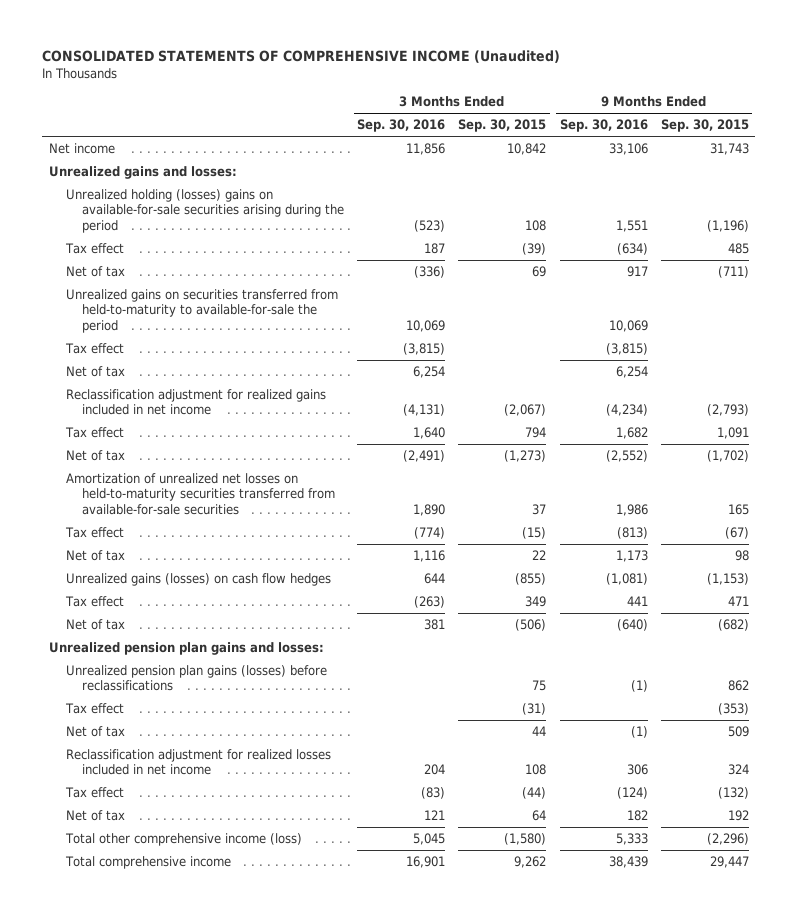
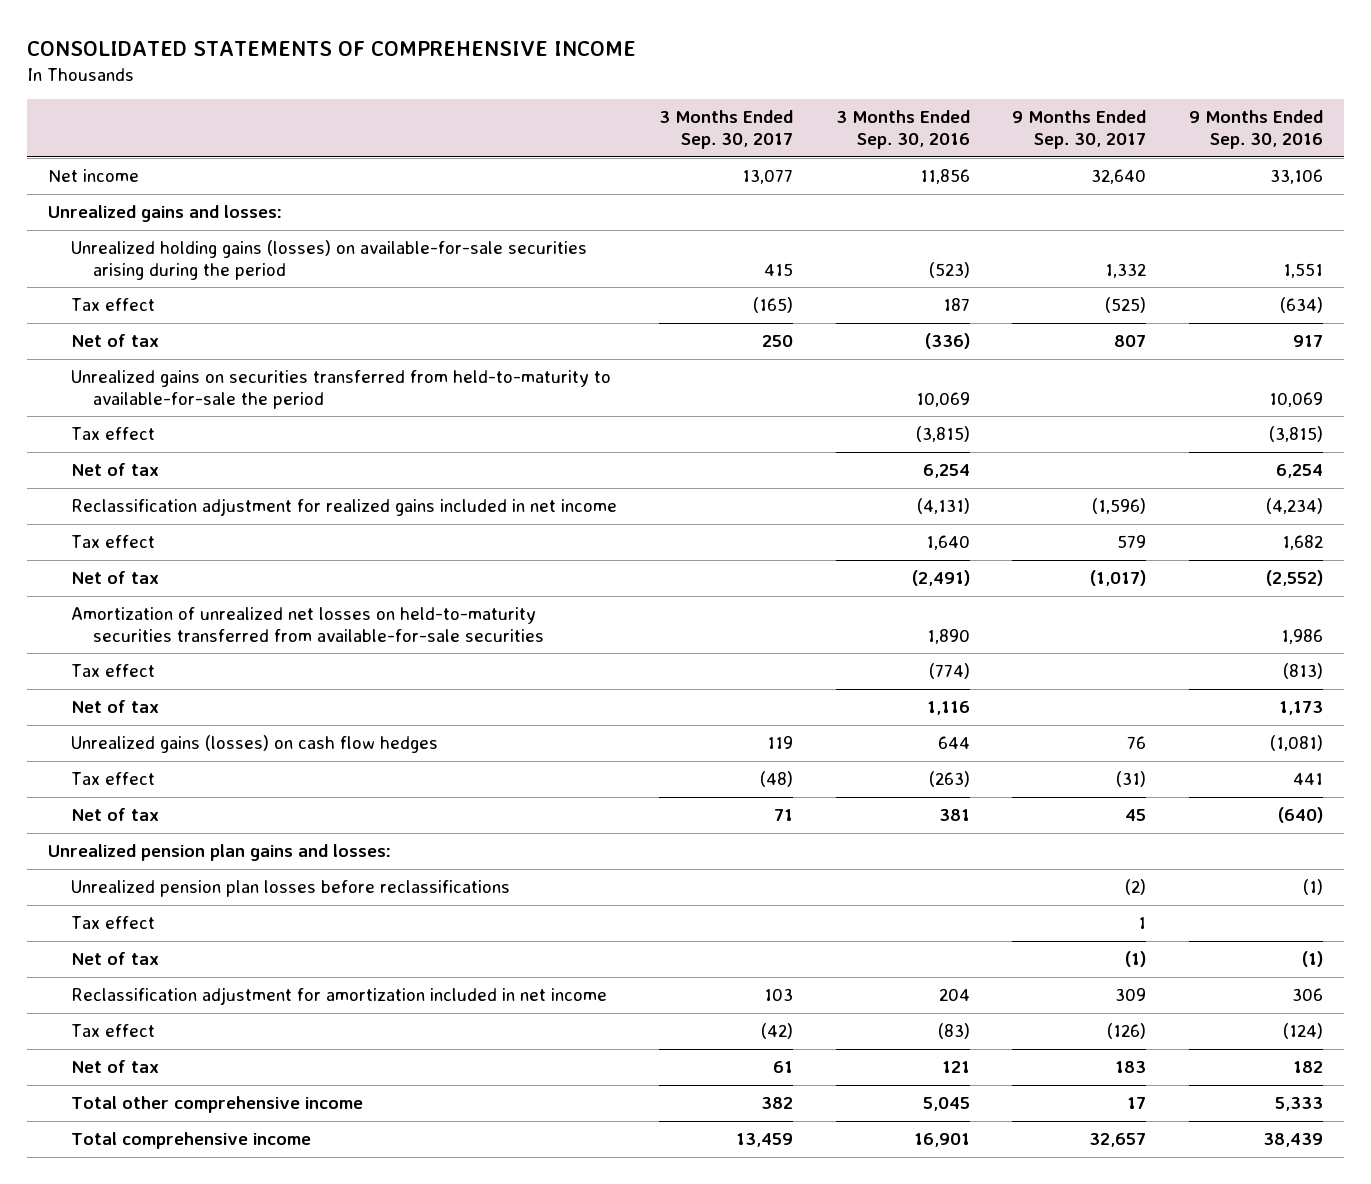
- CONSOLIDATED STATEMENTS OF COMPREHENSIVE INCOME (Unaudited)
+ CONSOLIDATED STATEMENTS OF COMPREHENSIVE INCOME
- | 3 Months Ended Sep. 30, 2016 | 3 Months Ended Sep. 30, 2015 | 9 Months Ended Sep. 30, 2016 | 9 Months Ended Sep. 30, 2015
+ | 3 Months Ended Sep. 30, 2017 | 3 Months Ended Sep. 30, 2016 | 9 Months Ended Sep. 30, 2017 | 9 Months Ended Sep. 30, 2016
- Unrealized holding (losses) gains on available-for-sale securities arising during the period | (523) | 108 | 1,551 | (1,196)
+ Unrealized holding gains (losses) on available-for-sale securities arising during the period | 415 | (523) | 1,332 | 1,551
- Unrealized pension plan gains (losses) before reclassifications | | 75 | (1) | 862
+ Unrealized pension plan losses before reclassifications | | | (2) | (1)
- Reclassification adjustment for realized losses included in net income | 204 | 108 | 306 | 324
+ Reclassification adjustment for amortization included in net income | 103 | 204 | 309 | 306
- Total other comprehensive income (loss) | 5,045 | (1,580) | 5,333 | (2,296)
+ Total other comprehensive income | 382 | 5,045 | 17 | 5,333

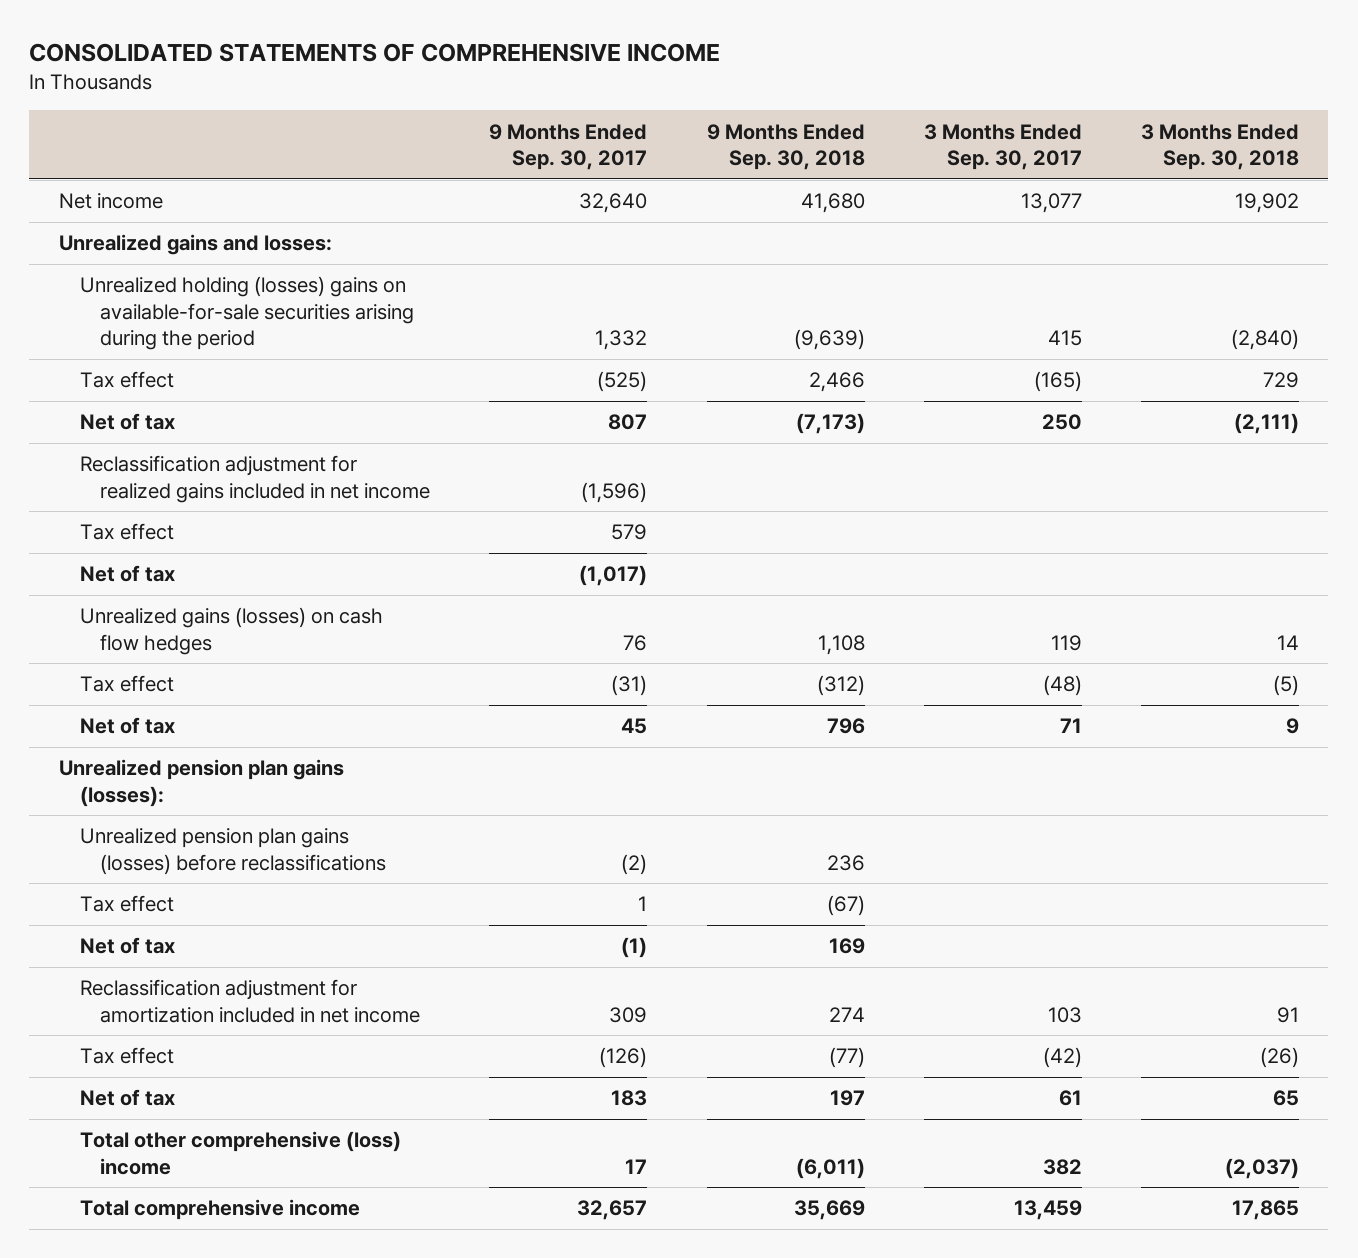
- | 3 Months Ended Sep. 30, 2017 | 3 Months Ended Sep. 30, 2016 | 9 Months Ended Sep. 30, 2017 | 9 Months Ended Sep. 30, 2016
+ | 9 Months Ended Sep. 30, 2017 | 9 Months Ended Sep. 30, 2018 | 3 Months Ended Sep. 30, 2017 | 3 Months Ended Sep. 30, 2018
- Unrealized holding gains (losses) on available-for-sale securities arising during the period | 415 | (523) | 1,332 | 1,551
+ Unrealized holding (losses) gains on available-for-sale securities arising during the period | 1,332 | (9,639) | 415 | (2,840)
- Unrealized gains on securities transferred from held-to-maturity to available-for-sale the period | | 10,069 | | 10,069
- Tax effect | | (3,815) | | (3,815)
- Net of tax | | 6,254 | | 6,254
- Amortization of unrealized net losses on held-to-maturity securities transferred from available-for-sale securities | | 1,890 | | 1,986
- Tax effect | | (774) | | (813)
- Net of tax | | 1,116 | | 1,173
- Unrealized pension plan gains and losses:
- Unrealized pension plan losses before reclassifications | | | (2) | (1)
+ Unrealized pension plan gains (losses):
+ Unrealized pension plan gains (losses) before reclassifications | (2) | 236 | |
- Total other comprehensive income | 382 | 5,045 | 17 | 5,333
+ Total other comprehensive (loss) income | 17 | (6,011) | 382 | (2,037)

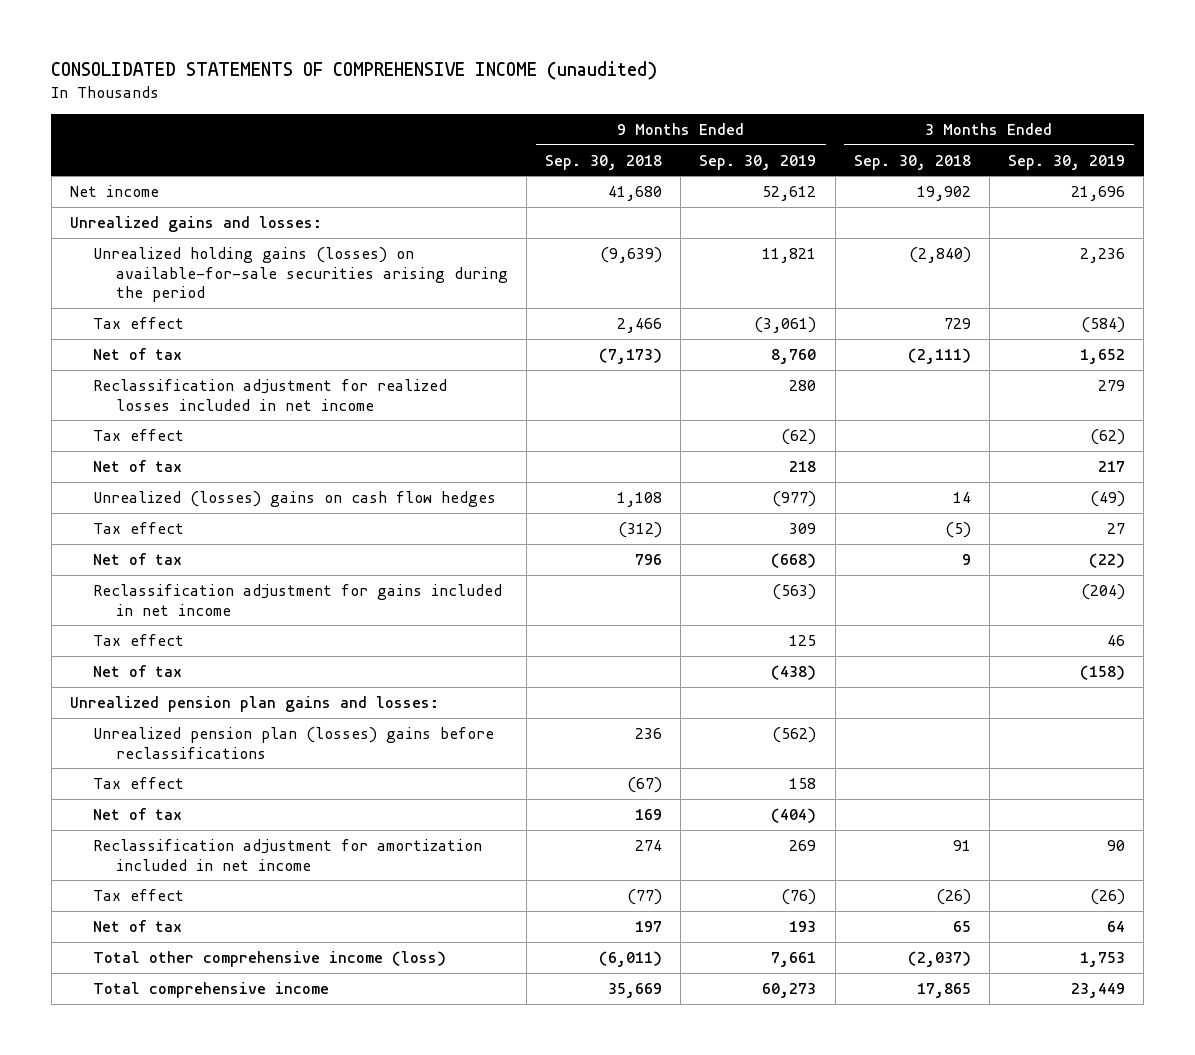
- CONSOLIDATED STATEMENTS OF COMPREHENSIVE INCOME
+ CONSOLIDATED STATEMENTS OF COMPREHENSIVE INCOME (unaudited)
- | 9 Months Ended Sep. 30, 2017 | 9 Months Ended Sep. 30, 2018 | 3 Months Ended Sep. 30, 2017 | 3 Months Ended Sep. 30, 2018
+ | 9 Months Ended Sep. 30, 2018 | 9 Months Ended Sep. 30, 2019 | 3 Months Ended Sep. 30, 2018 | 3 Months Ended Sep. 30, 2019
- Unrealized holding (losses) gains on available-for-sale securities arising during the period | 1,332 | (9,639) | 415 | (2,840)
+ Unrealized holding gains (losses) on available-for-sale securities arising during the period | (9,639) | 11,821 | (2,840) | 2,236
- Reclassification adjustment for realized gains included in net income | (1,596) | | |
+ Reclassification adjustment for realized losses included in net income | | 280 | | 279
- Unrealized gains (losses) on cash flow hedges | 76 | 1,108 | 119 | 14
+ Unrealized (losses) gains on cash flow hedges | 1,108 | (977) | 14 | (49)
- Unrealized pension plan gains (losses):
- Unrealized pension plan gains (losses) before reclassifications | (2) | 236 | |
+ Reclassification adjustment for gains included in net income | | (563) | | (204)
+ Tax effect | | 125 | | 46
+ Net of tax | | (438) | | (158)
+ Unrealized pension plan gains and losses:
+ Unrealized pension plan (losses) gains before reclassifications | 236 | (562) | |
- Total other comprehensive (loss) income | 17 | (6,011) | 382 | (2,037)
+ Total other comprehensive income (loss) | (6,011) | 7,661 | (2,037) | 1,753

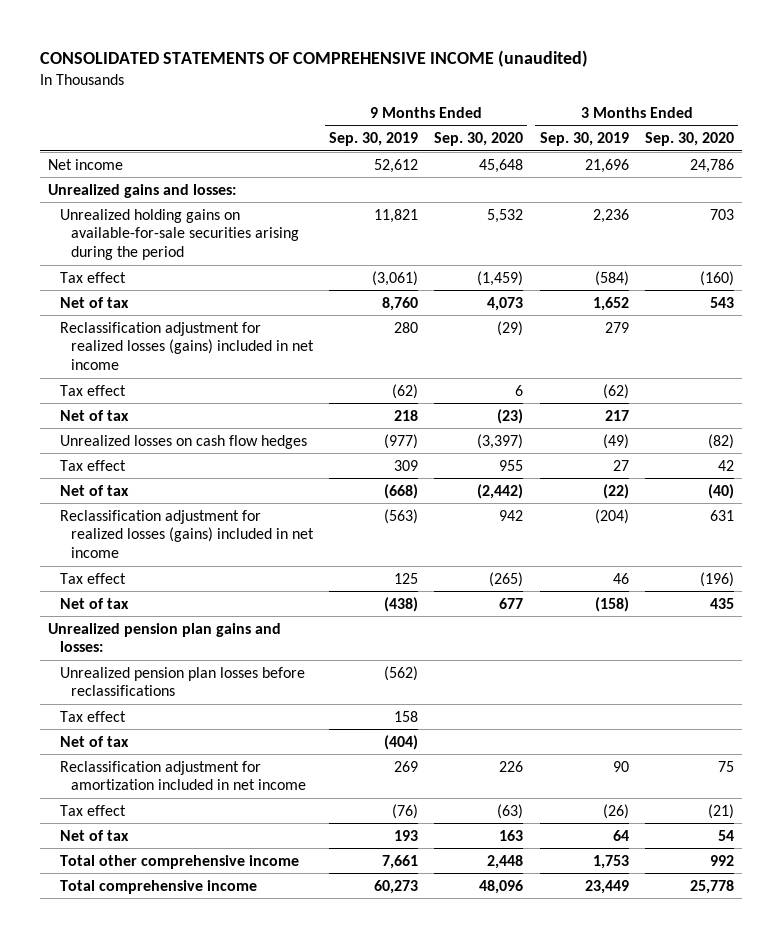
- | 9 Months Ended Sep. 30, 2018 | 9 Months Ended Sep. 30, 2019 | 3 Months Ended Sep. 30, 2018 | 3 Months Ended Sep. 30, 2019
+ | 9 Months Ended Sep. 30, 2019 | 9 Months Ended Sep. 30, 2020 | 3 Months Ended Sep. 30, 2019 | 3 Months Ended Sep. 30, 2020
- Unrealized holding gains (losses) on available-for-sale securities arising during the period | (9,639) | 11,821 | (2,840) | 2,236
+ Unrealized holding gains on available-for-sale securities arising during the period | 11,821 | 5,532 | 2,236 | 703
- Reclassification adjustment for realized losses included in net income | | 280 | | 279
+ Reclassification adjustment for realized losses (gains) included in net income | 280 | (29) | 279 |
- Unrealized (losses) gains on cash flow hedges | 1,108 | (977) | 14 | (49)
+ Unrealized losses on cash flow hedges | (977) | (3,397) | (49) | (82)
- Reclassification adjustment for gains included in net income | | (563) | | (204)
+ Reclassification adjustment for realized losses (gains) included in net income | (563) | 942 | (204) | 631
- Unrealized pension plan (losses) gains before reclassifications | 236 | (562) | |
+ Unrealized pension plan losses before reclassifications | (562) | | |
- Total other comprehensive income (loss) | (6,011) | 7,661 | (2,037) | 1,753
+ Total other comprehensive income | 7,661 | 2,448 | 1,753 | 992

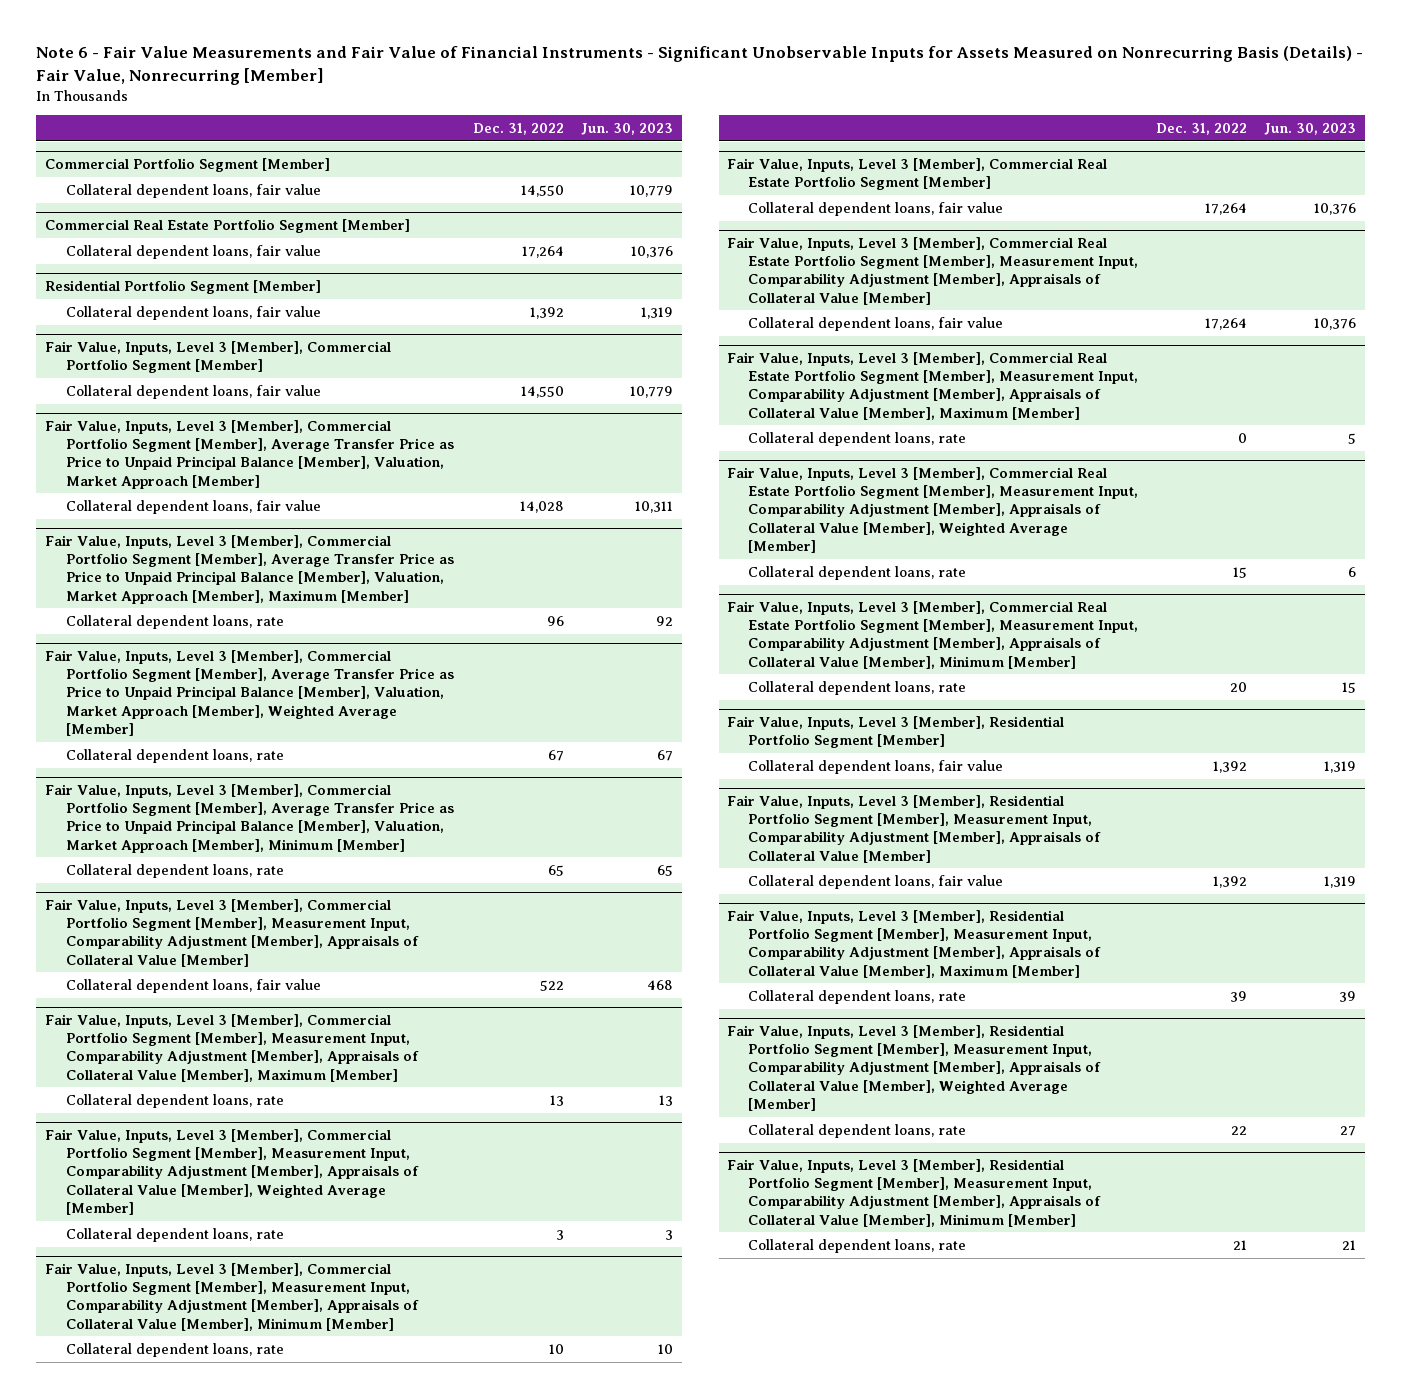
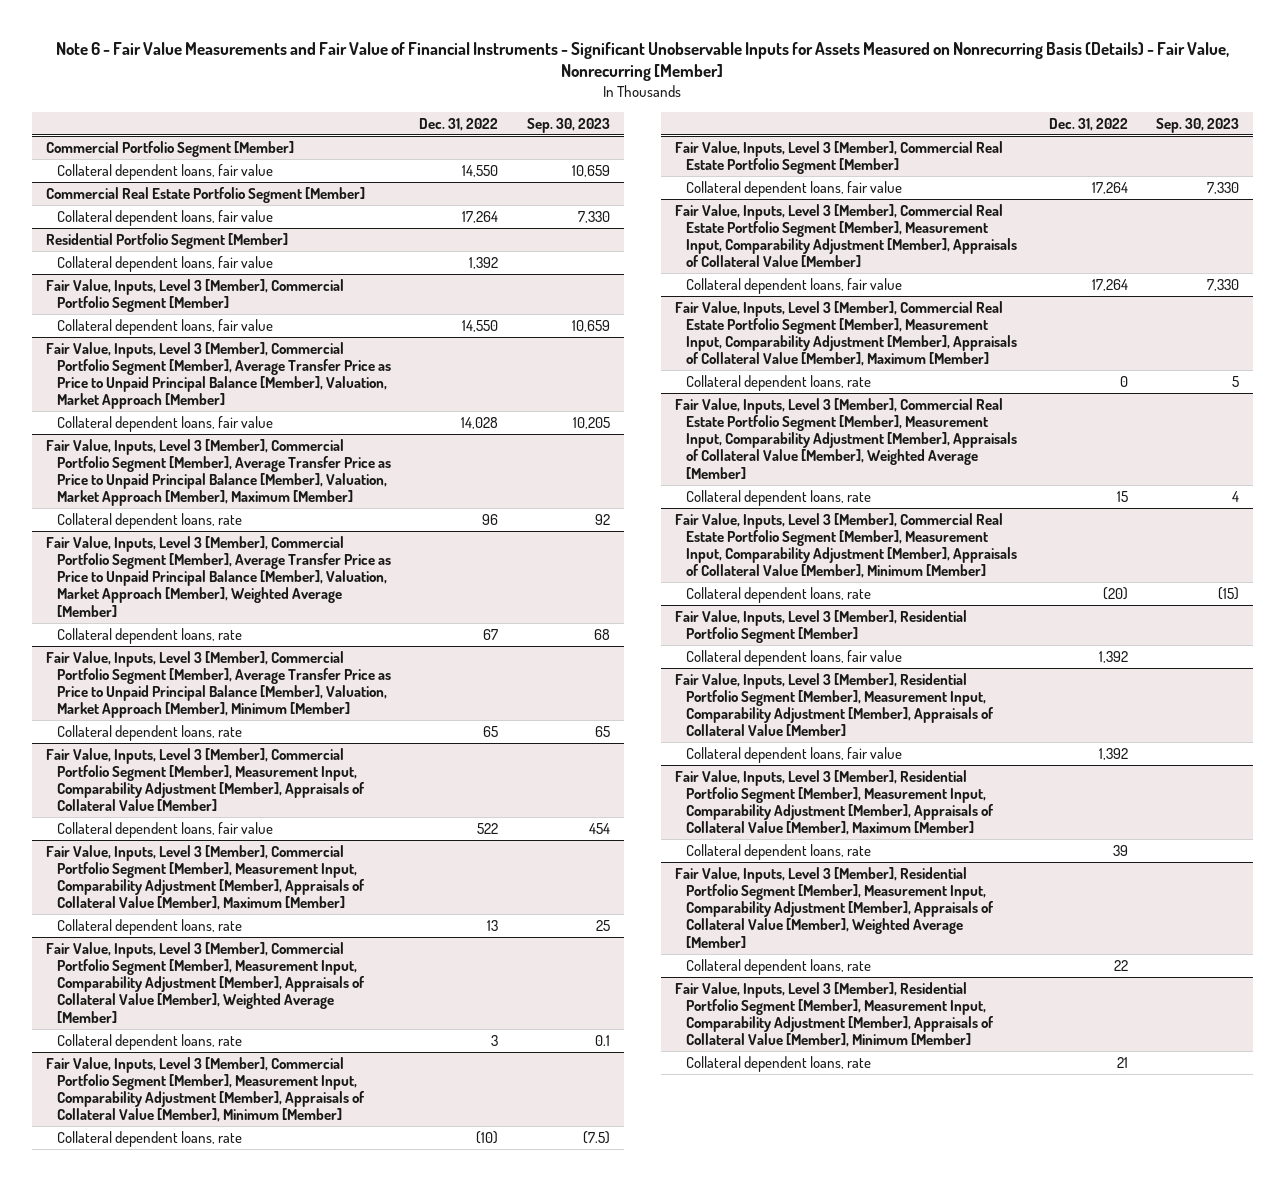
- | Dec. 31, 2022 | Jun. 30, 2023
+ | Dec. 31, 2022 | Sep. 30, 2023
@ Fair Value, Inputs, Level 3 [Member], Commercial Portfolio Segment [Member], Measurement Input, Comparability Adjustment [Member], Appraisals of Collateral Value [Member], Minimum [Member]
- Collateral dependent loans, rate | 10 | 10
+ Collateral dependent loans, rate | (10) | (7.5)
@ Fair Value, Inputs, Level 3 [Member], Commercial Real Estate Portfolio Segment [Member], Measurement Input, Comparability Adjustment [Member], Appraisals of Collateral Value [Member], Minimum [Member]
- Collateral dependent loans, rate | 20 | 15
+ Collateral dependent loans, rate | (20) | (15)

